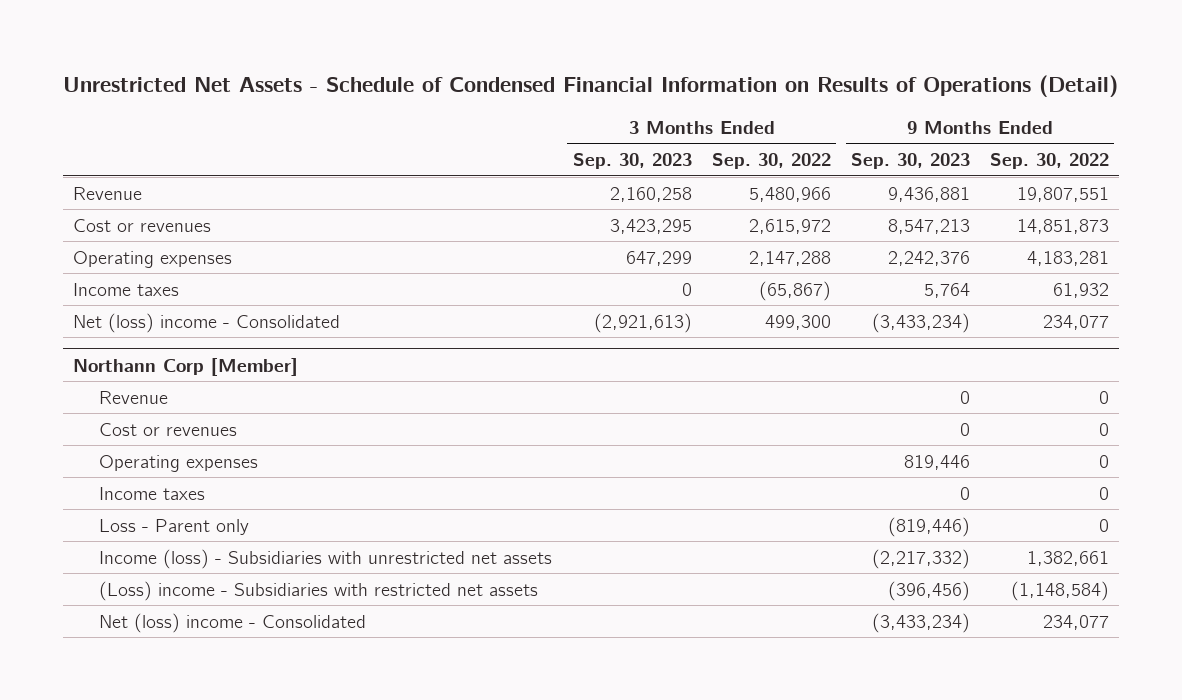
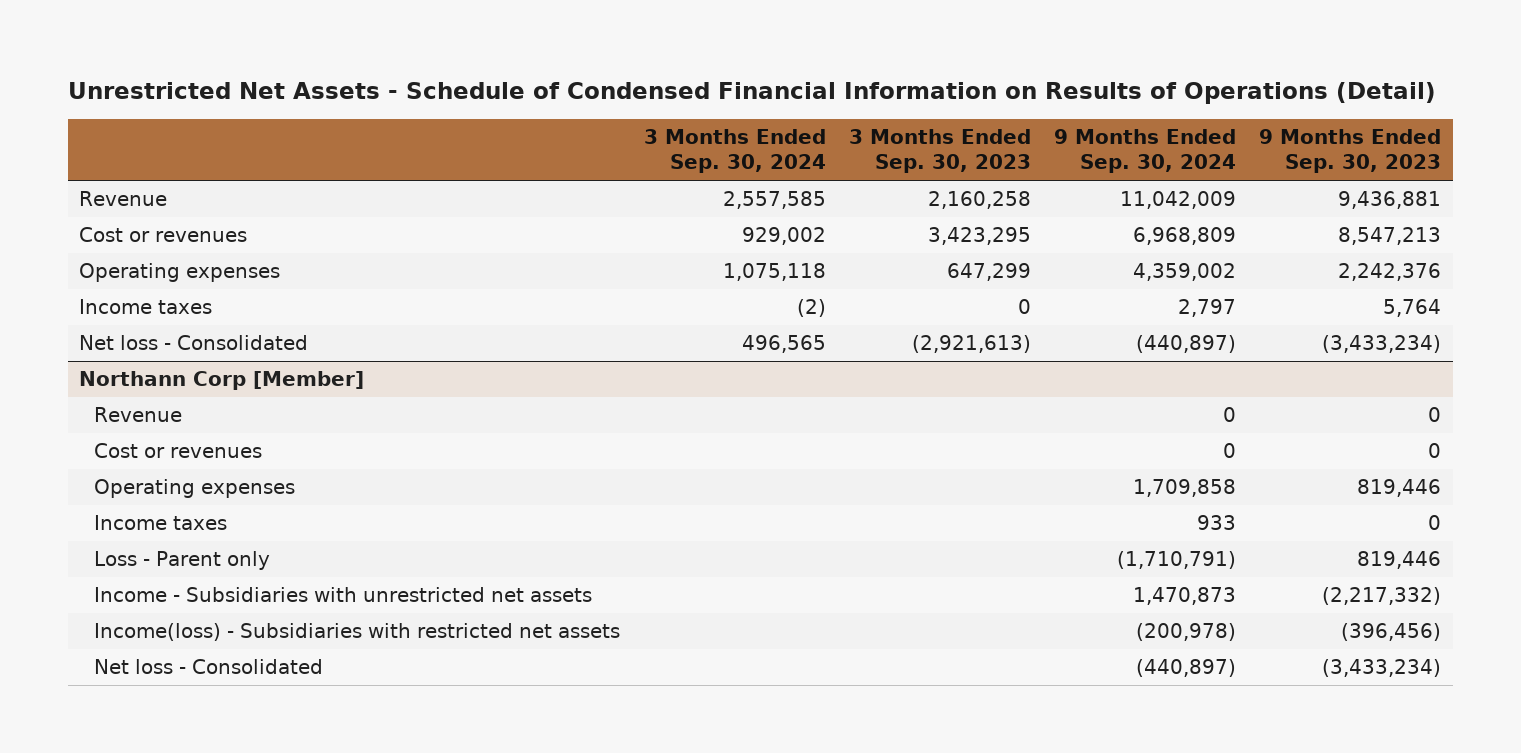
- | 3 Months Ended Sep. 30, 2023 | 3 Months Ended Sep. 30, 2022 | 9 Months Ended Sep. 30, 2023 | 9 Months Ended Sep. 30, 2022
+ | 3 Months Ended Sep. 30, 2024 | 3 Months Ended Sep. 30, 2023 | 9 Months Ended Sep. 30, 2024 | 9 Months Ended Sep. 30, 2023
- Net (loss) income - Consolidated | (2,921,613) | 499,300 | (3,433,234) | 234,077
+ Net loss - Consolidated | 496,565 | (2,921,613) | (440,897) | (3,433,234)
@ Northann Corp [Member]
- Loss - Parent only | | | (819,446) | 0
- Income (loss) - Subsidiaries with unrestricted net assets | | | (2,217,332) | 1,382,661
- (Loss) income - Subsidiaries with restricted net assets | | | (396,456) | (1,148,584)
- Net (loss) income - Consolidated | | | (3,433,234) | 234,077
+ Loss - Parent only | | | (1,710,791) | 819,446
+ Income - Subsidiaries with unrestricted net assets | | | 1,470,873 | (2,217,332)
+ Income(loss) - Subsidiaries with restricted net assets | | | (200,978) | (396,456)
+ Net loss - Consolidated | | | (440,897) | (3,433,234)

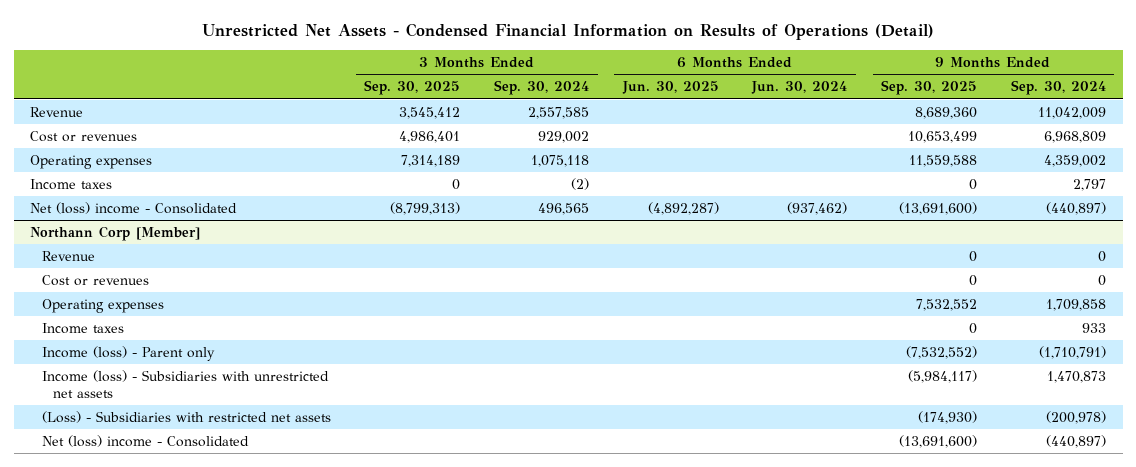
- Unrestricted Net Assets - Schedule of Condensed Financial Information on Results of Operations (Detail)
+ Unrestricted Net Assets - Condensed Financial Information on Results of Operations (Detail)
- | 3 Months Ended Sep. 30, 2024 | 3 Months Ended Sep. 30, 2023 | 9 Months Ended Sep. 30, 2024 | 9 Months Ended Sep. 30, 2023
+ | 3 Months Ended Sep. 30, 2025 | 3 Months Ended Sep. 30, 2024 | 6 Months Ended Jun. 30, 2025 | 6 Months Ended Jun. 30, 2024 | 9 Months Ended Sep. 30, 2025 | 9 Months Ended Sep. 30, 2024
- Net loss - Consolidated | 496,565 | (2,921,613) | (440,897) | (3,433,234)
+ Net (loss) income - Consolidated | (8,799,313) | 496,565 | (4,892,287) | (937,462) | (13,691,600) | (440,897)
@ Northann Corp [Member]
- Loss - Parent only | | | (1,710,791) | 819,446
- Income - Subsidiaries with unrestricted net assets | | | 1,470,873 | (2,217,332)
- Income(loss) - Subsidiaries with restricted net assets | | | (200,978) | (396,456)
- Net loss - Consolidated | | | (440,897) | (3,433,234)
+ Income (loss) - Parent only | | | | | (7,532,552) | (1,710,791)
+ Income (loss) - Subsidiaries with unrestricted net assets | | | | | (5,984,117) | 1,470,873
+ (Loss) - Subsidiaries with restricted net assets | | | | | (174,930) | (200,978)
+ Net (loss) income - Consolidated | | | | | (13,691,600) | (440,897)

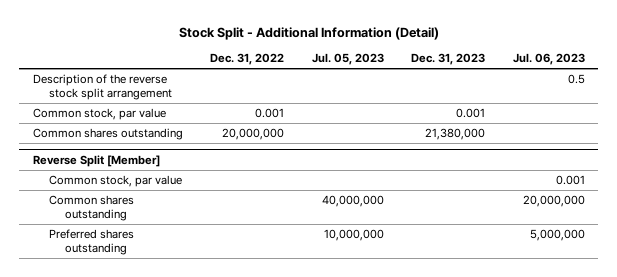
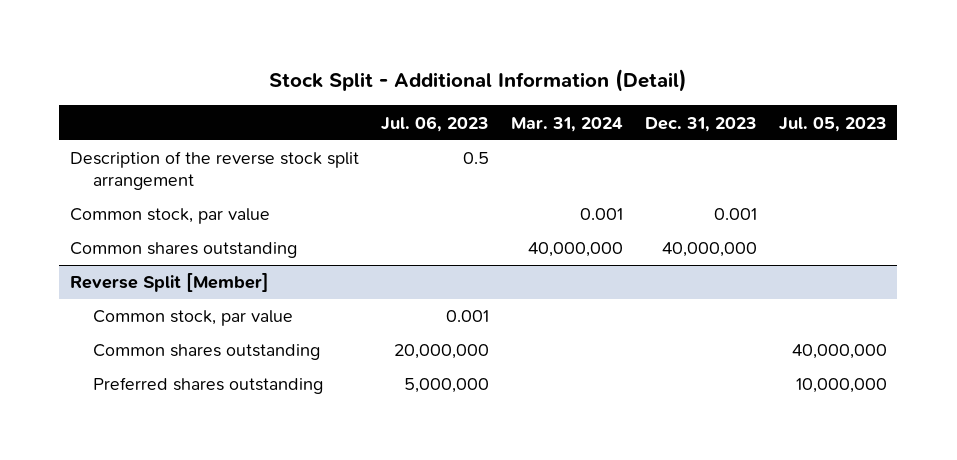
- | Dec. 31, 2022 | Jul. 05, 2023 | Dec. 31, 2023 | Jul. 06, 2023
+ | Jul. 06, 2023 | Mar. 31, 2024 | Dec. 31, 2023 | Jul. 05, 2023
- Common shares outstanding | 20,000,000 | | 21,380,000 |
+ Common shares outstanding | | 40,000,000 | 40,000,000 |

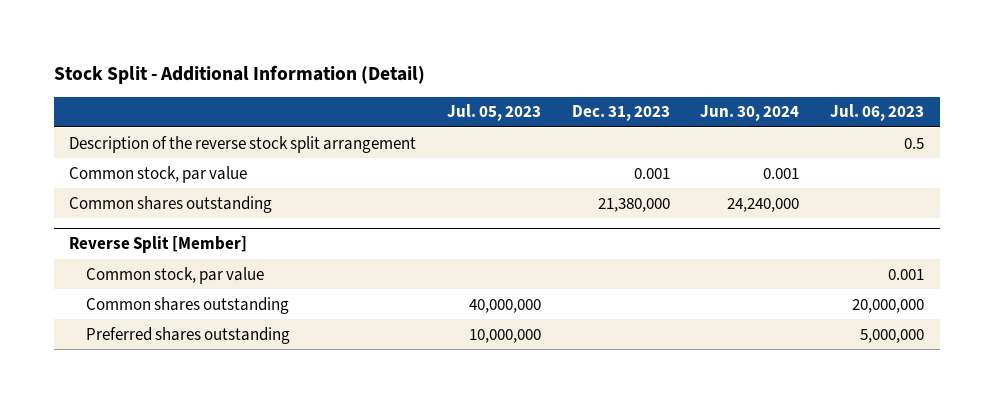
- | Jul. 06, 2023 | Mar. 31, 2024 | Dec. 31, 2023 | Jul. 05, 2023
+ | Jul. 05, 2023 | Dec. 31, 2023 | Jun. 30, 2024 | Jul. 06, 2023
- Common shares outstanding | | 40,000,000 | 40,000,000 |
+ Common shares outstanding | | 21,380,000 | 24,240,000 |

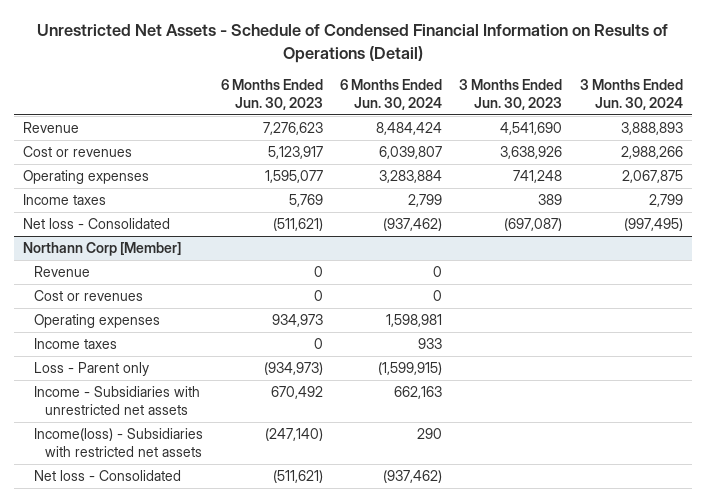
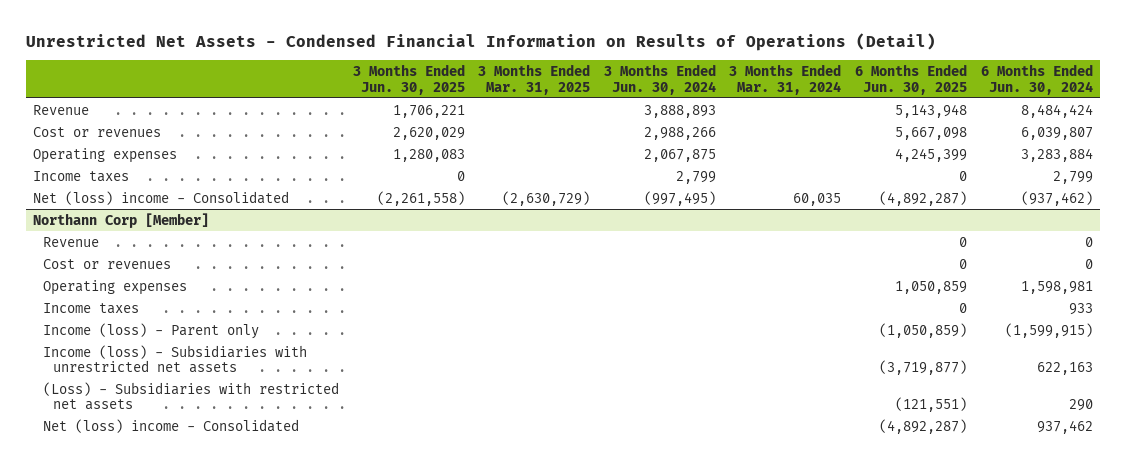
- Unrestricted Net Assets - Schedule of Condensed Financial Information on Results of Operations (Detail)
+ Unrestricted Net Assets - Condensed Financial Information on Results of Operations (Detail)
- | 6 Months Ended Jun. 30, 2023 | 6 Months Ended Jun. 30, 2024 | 3 Months Ended Jun. 30, 2023 | 3 Months Ended Jun. 30, 2024
+ | 3 Months Ended Jun. 30, 2025 | 3 Months Ended Mar. 31, 2025 | 3 Months Ended Jun. 30, 2024 | 3 Months Ended Mar. 31, 2024 | 6 Months Ended Jun. 30, 2025 | 6 Months Ended Jun. 30, 2024
- Net loss - Consolidated | (511,621) | (937,462) | (697,087) | (997,495)
+ Net (loss) income - Consolidated | (2,261,558) | (2,630,729) | (997,495) | 60,035 | (4,892,287) | (937,462)
@ Northann Corp [Member]
- Loss - Parent only | (934,973) | (1,599,915) | |
- Income - Subsidiaries with unrestricted net assets | 670,492 | 662,163 | |
- Income(loss) - Subsidiaries with restricted net assets | (247,140) | 290 | |
- Net loss - Consolidated | (511,621) | (937,462) | |
+ Income (loss) - Parent only | | | | | (1,050,859) | (1,599,915)
+ Income (loss) - Subsidiaries with unrestricted net assets | | | | | (3,719,877) | 622,163
+ (Loss) - Subsidiaries with restricted net assets | | | | | (121,551) | 290
+ Net (loss) income - Consolidated | | | | | (4,892,287) | 937,462

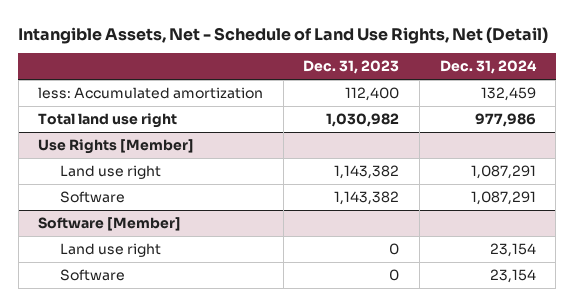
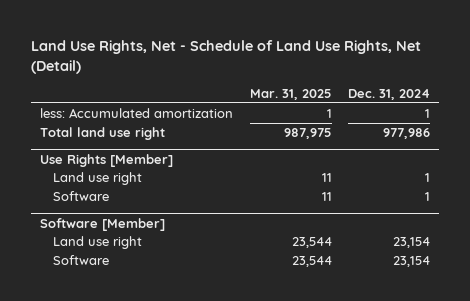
- Intangible Assets, Net - Schedule of Land Use Rights, Net (Detail)
+ Land Use Rights, Net - Schedule of Land Use Rights, Net (Detail)
- | Dec. 31, 2023 | Dec. 31, 2024
+ | Mar. 31, 2025 | Dec. 31, 2024
- less: Accumulated amortization | 112,400 | 132,459
+ less: Accumulated amortization | 1 | 1
@ Use Rights [Member]
- Land use right | 1,143,382 | 1,087,291
- Software | 1,143,382 | 1,087,291
+ Land use right | 11 | 1
+ Software | 11 | 1

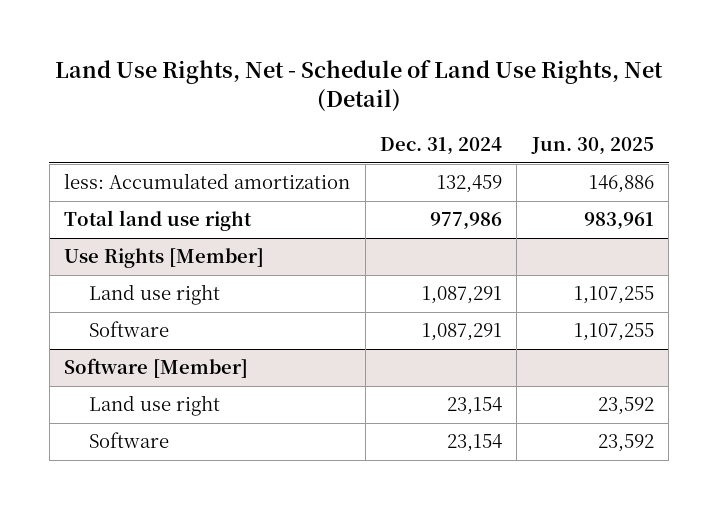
- | Mar. 31, 2025 | Dec. 31, 2024
+ | Dec. 31, 2024 | Jun. 30, 2025
- less: Accumulated amortization | 1 | 1
+ less: Accumulated amortization | 132,459 | 146,886
@ Use Rights [Member]
- Land use right | 11 | 1
- Software | 11 | 1
+ Land use right | 1,087,291 | 1,107,255
+ Software | 1,087,291 | 1,107,255

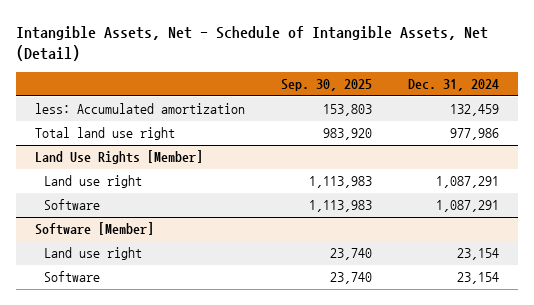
- Land Use Rights, Net - Schedule of Land Use Rights, Net (Detail)
+ Intangible Assets, Net - Schedule of Intangible Assets, Net (Detail)
- | Dec. 31, 2024 | Jun. 30, 2025
+ | Sep. 30, 2025 | Dec. 31, 2024
- Use Rights [Member]
+ Land Use Rights [Member]

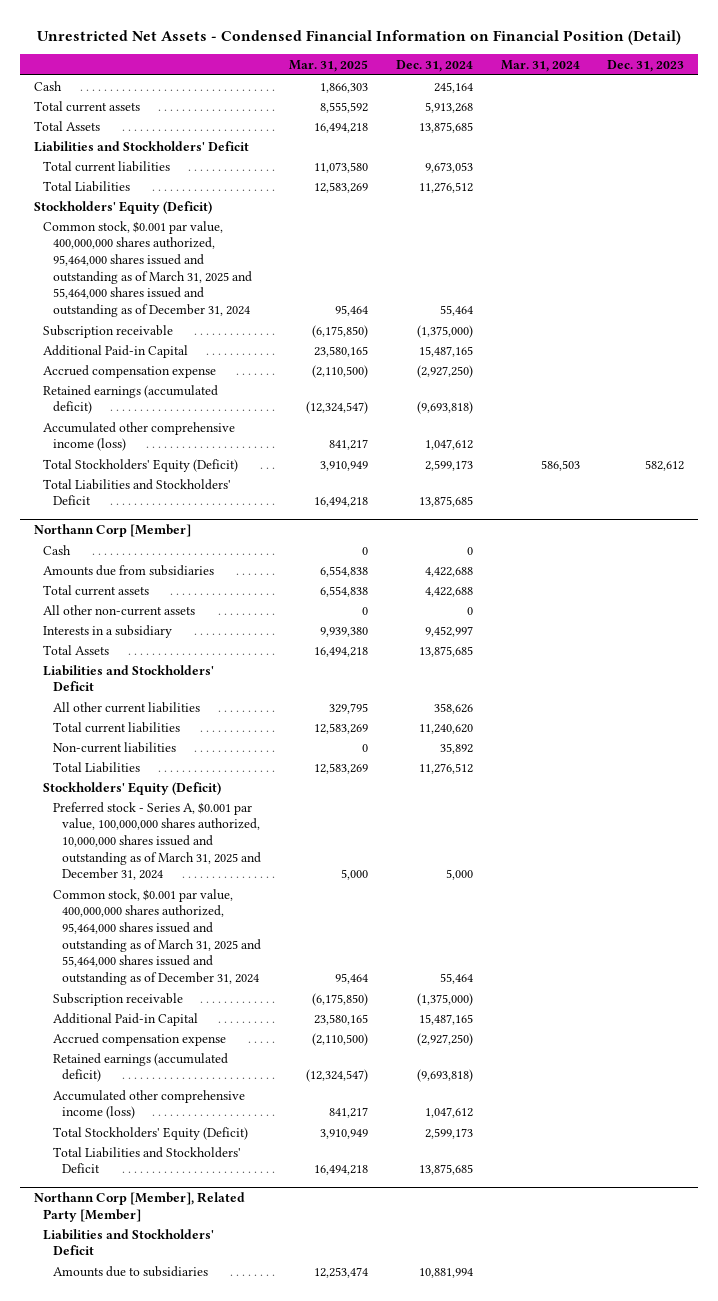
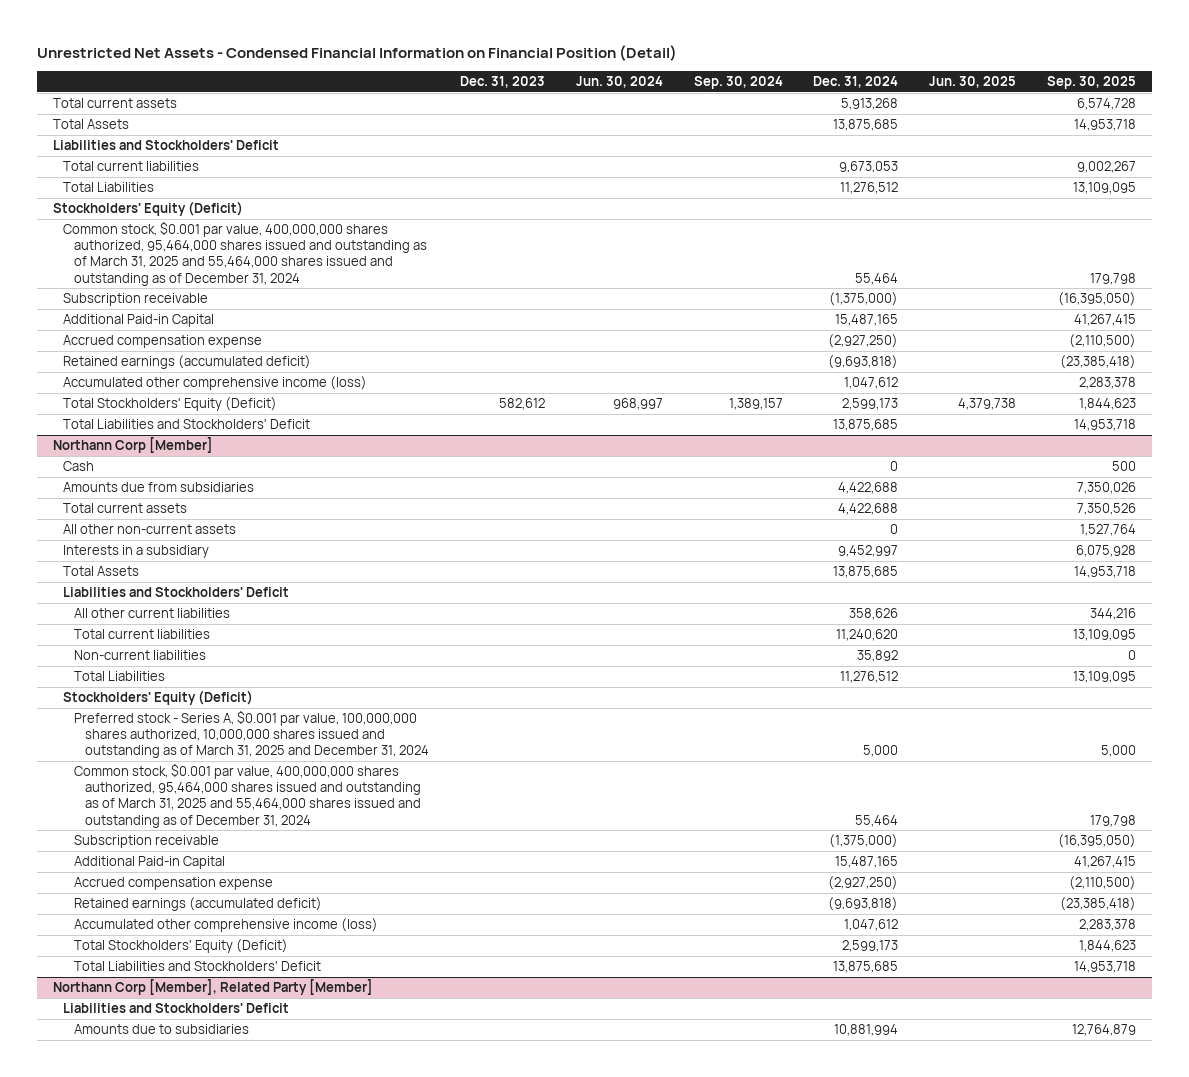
- | Mar. 31, 2025 | Dec. 31, 2024 | Mar. 31, 2024 | Dec. 31, 2023
+ | Dec. 31, 2023 | Jun. 30, 2024 | Sep. 30, 2024 | Dec. 31, 2024 | Jun. 30, 2025 | Sep. 30, 2025
- Cash | 1,866,303 | 245,164 | |

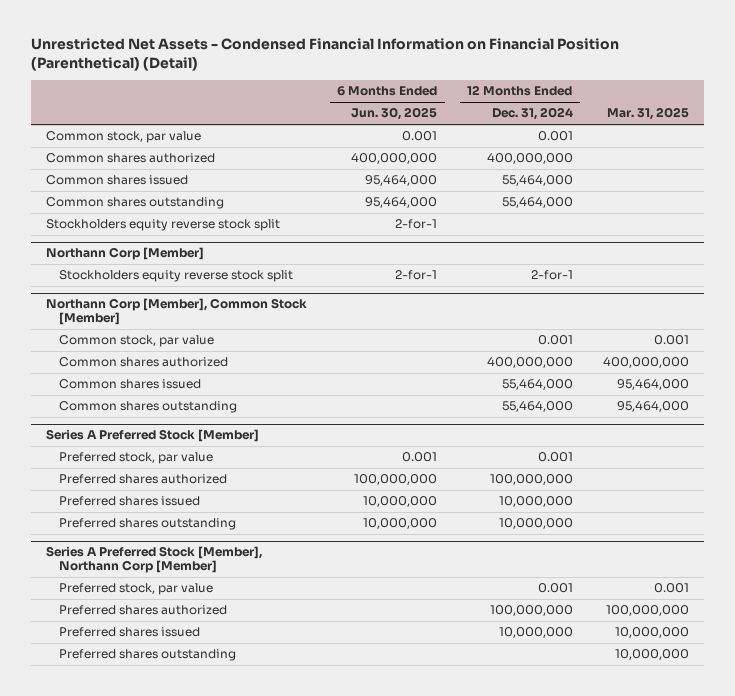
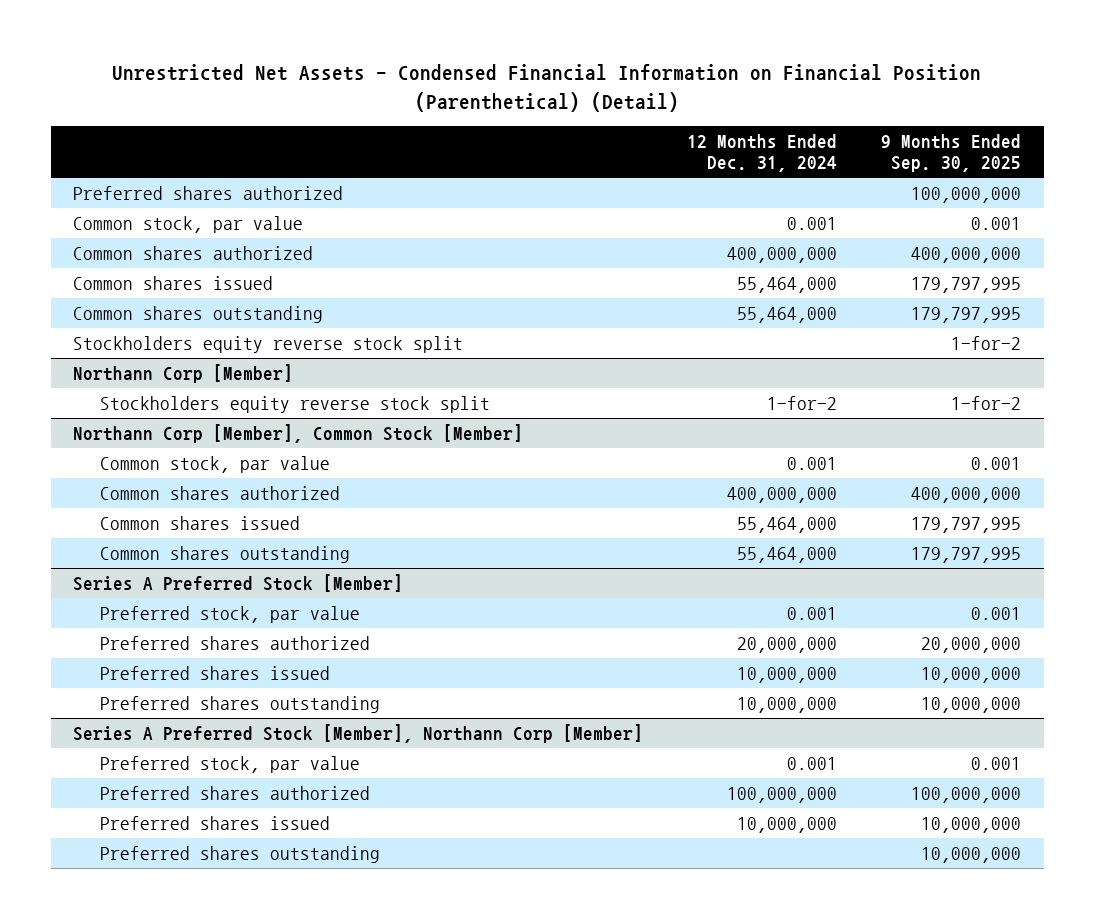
- | 6 Months Ended Jun. 30, 2025 | 12 Months Ended Dec. 31, 2024 | Mar. 31, 2025
+ | 12 Months Ended Dec. 31, 2024 | 9 Months Ended Sep. 30, 2025
+ Preferred shares authorized | | 100,000,000
@ Northann Corp [Member]
- Stockholders equity reverse stock split | 2-for-1 | 2-for-1 |
+ Stockholders equity reverse stock split | 1-for-2 | 1-for-2
@ Series A Preferred Stock [Member]
- Preferred shares authorized | 100,000,000 | 100,000,000 |
+ Preferred shares authorized | 20,000,000 | 20,000,000

